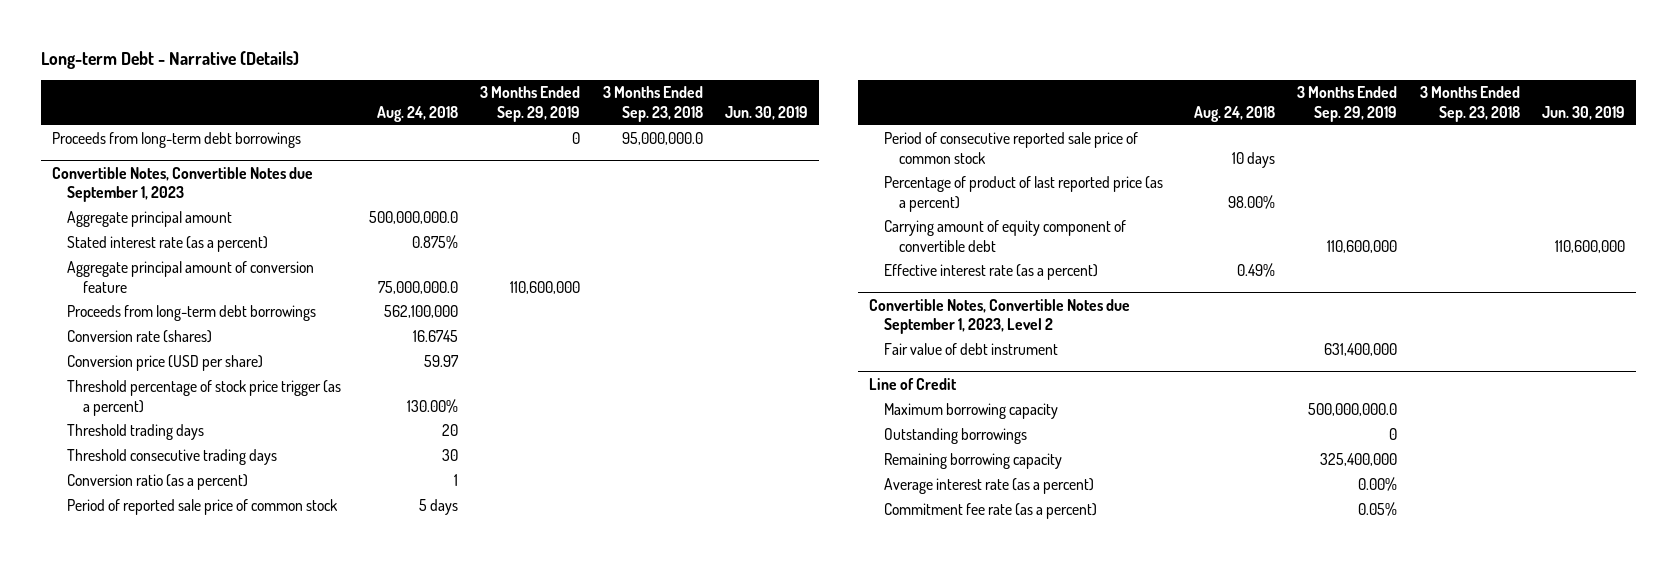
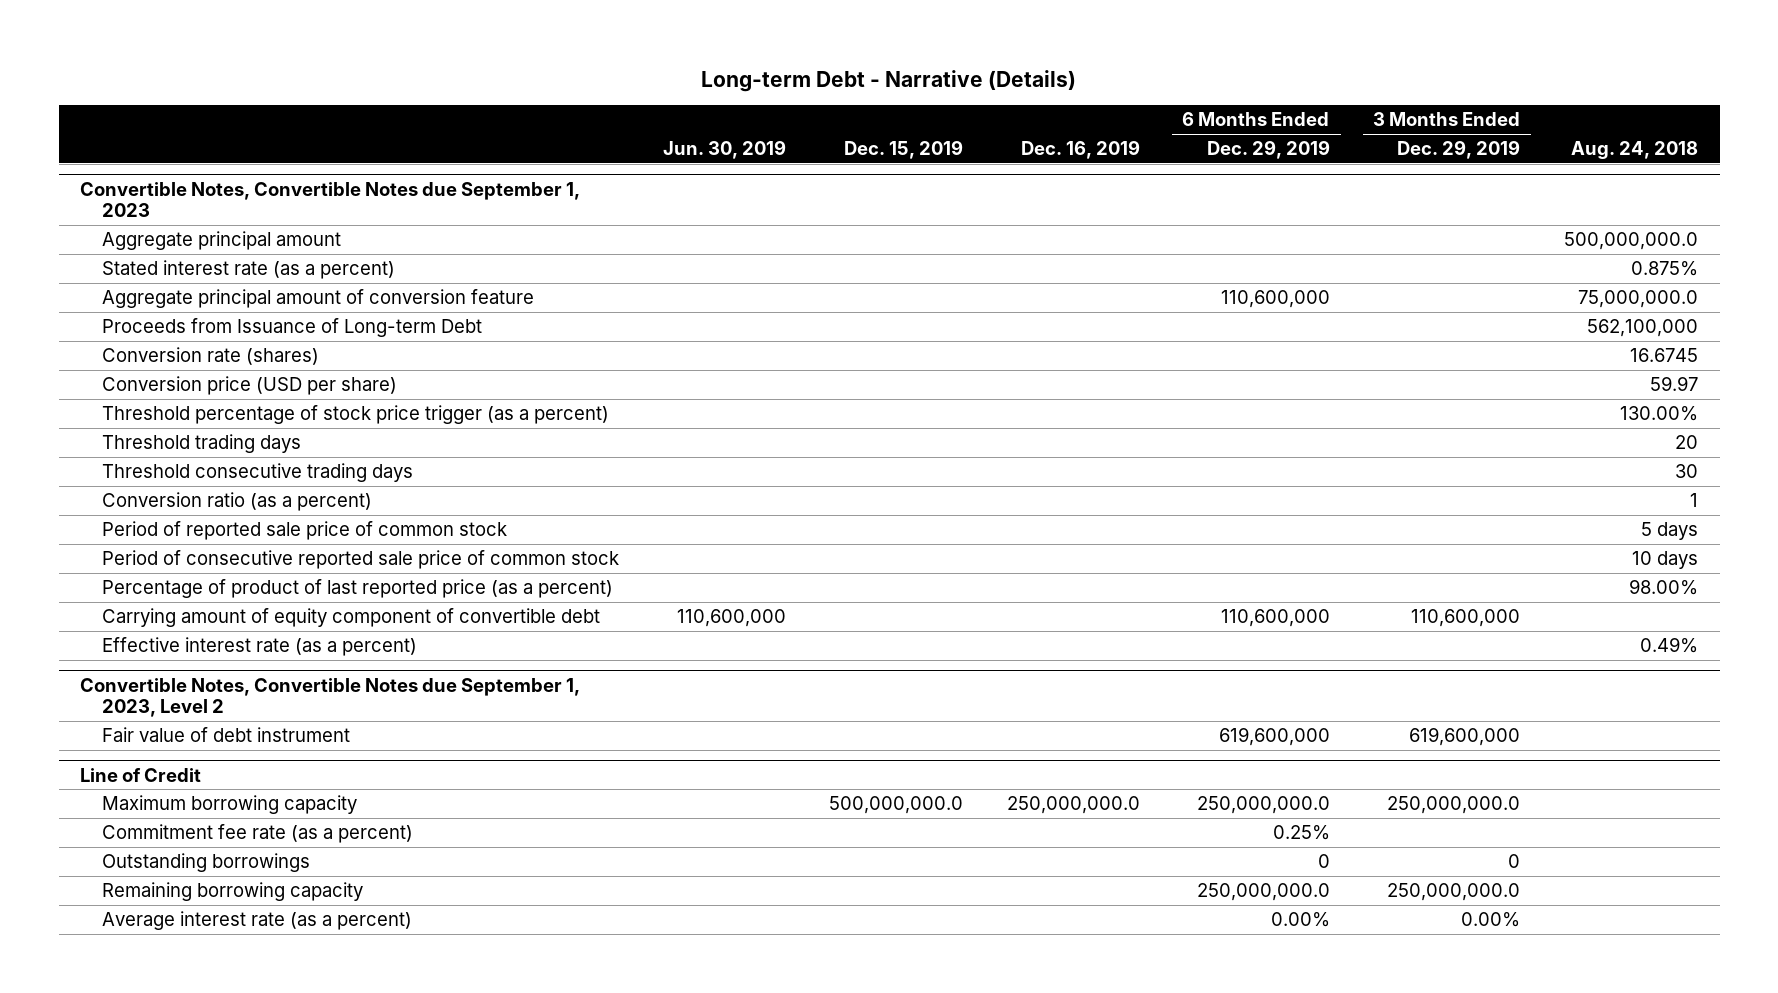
- | Aug. 24, 2018 | 3 Months Ended Sep. 29, 2019 | 3 Months Ended Sep. 23, 2018 | Jun. 30, 2019
+ | Jun. 30, 2019 | Dec. 15, 2019 | Dec. 16, 2019 | 6 Months Ended Dec. 29, 2019 | 3 Months Ended Dec. 29, 2019 | Aug. 24, 2018
- Proceeds from long-term debt borrowings | | 0 | 95,000,000.0 |
@ Convertible Notes, Convertible Notes due September 1, 2023
- Proceeds from long-term debt borrowings | 562,100,000 | | |
+ Proceeds from Issuance of Long-term Debt | | | | | | 562,100,000
@ Line of Credit
moved up: Commitment fee rate (as a percent) | | | | 0.25% | |

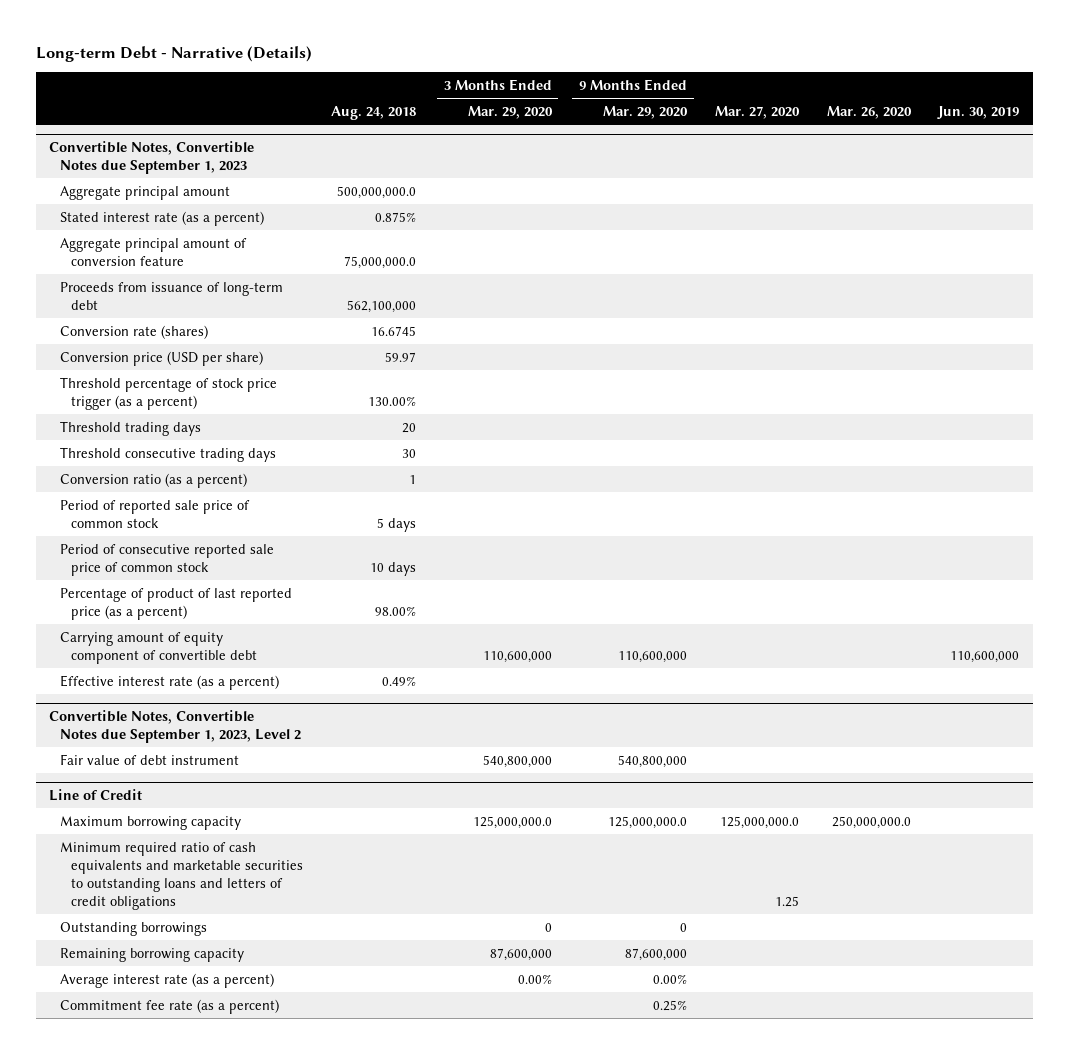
- | Jun. 30, 2019 | Dec. 15, 2019 | Dec. 16, 2019 | 6 Months Ended Dec. 29, 2019 | 3 Months Ended Dec. 29, 2019 | Aug. 24, 2018
+ | Aug. 24, 2018 | 3 Months Ended Mar. 29, 2020 | 9 Months Ended Mar. 29, 2020 | Mar. 27, 2020 | Mar. 26, 2020 | Jun. 30, 2019
@ Convertible Notes, Convertible Notes due September 1, 2023
- Proceeds from Issuance of Long-term Debt | | | | | | 562,100,000
+ Proceeds from issuance of long-term debt | 562,100,000 | | | | |
@ Line of Credit
+ Minimum required ratio of cash equivalents and marketable securities to outstanding loans and letters of credit obligations | | | | 1.25 | |
moved down: Commitment fee rate (as a percent) | | | 0.25% | | |

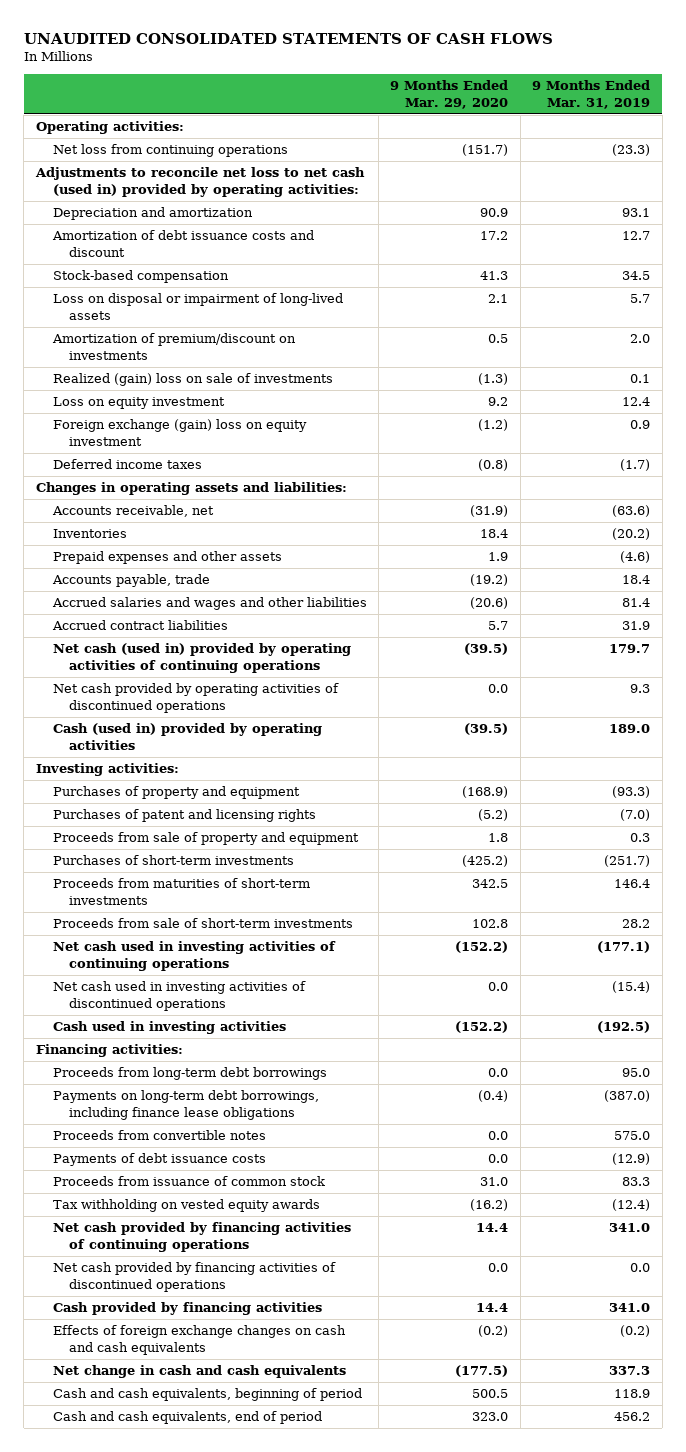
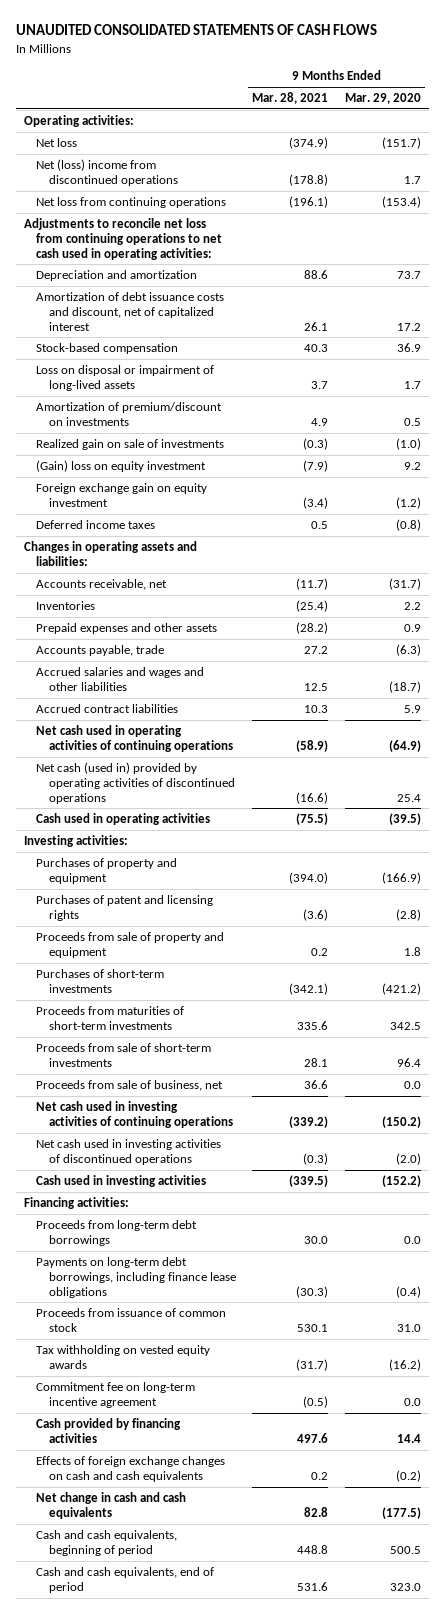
- | 9 Months Ended Mar. 29, 2020 | 9 Months Ended Mar. 31, 2019
+ | 9 Months Ended Mar. 28, 2021 | 9 Months Ended Mar. 29, 2020
- Net loss from continuing operations | (151.7) | (23.3)
- Adjustments to reconcile net loss to net cash (used in) provided by operating activities:
- Depreciation and amortization | 90.9 | 93.1
- Amortization of debt issuance costs and discount | 17.2 | 12.7
- Stock-based compensation | 41.3 | 34.5
- Loss on disposal or impairment of long-lived assets | 2.1 | 5.7
+ Net loss | (374.9) | (151.7)
+ Net (loss) income from discontinued operations | (178.8) | 1.7
+ Net loss from continuing operations | (196.1) | (153.4)
+ Adjustments to reconcile net loss from continuing operations to net cash used in operating activities:
+ Depreciation and amortization | 88.6 | 73.7
+ Amortization of debt issuance costs and discount, net of capitalized interest | 26.1 | 17.2
+ Stock-based compensation | 40.3 | 36.9
+ Loss on disposal or impairment of long-lived assets | 3.7 | 1.7
- Realized (gain) loss on sale of investments | (1.3) | 0.1
- Loss on equity investment | 9.2 | 12.4
- Foreign exchange (gain) loss on equity investment | (1.2) | 0.9
+ Realized gain on sale of investments | (0.3) | (1.0)
+ (Gain) loss on equity investment | (7.9) | 9.2
+ Foreign exchange gain on equity investment | (3.4) | (1.2)
- Accounts receivable, net | (31.9) | (63.6)
- Inventories | 18.4 | (20.2)
- Prepaid expenses and other assets | 1.9 | (4.6)
- Accounts payable, trade | (19.2) | 18.4
- Accrued salaries and wages and other liabilities | (20.6) | 81.4
- Accrued contract liabilities | 5.7 | 31.9
- Net cash (used in) provided by operating activities of continuing operations | (39.5) | 179.7
- Net cash provided by operating activities of discontinued operations | 0.0 | 9.3
- Cash (used in) provided by operating activities | (39.5) | 189.0
+ Accounts receivable, net | (11.7) | (31.7)
+ Inventories | (25.4) | 2.2
+ Prepaid expenses and other assets | (28.2) | 0.9
+ Accounts payable, trade | 27.2 | (6.3)
+ Accrued salaries and wages and other liabilities | 12.5 | (18.7)
+ Accrued contract liabilities | 10.3 | 5.9
+ Net cash used in operating activities of continuing operations | (58.9) | (64.9)
+ Net cash (used in) provided by operating activities of discontinued operations | (16.6) | 25.4
+ Cash used in operating activities | (75.5) | (39.5)
- Purchases of property and equipment | (168.9) | (93.3)
- Purchases of patent and licensing rights | (5.2) | (7.0)
+ Purchases of property and equipment | (394.0) | (166.9)
+ Purchases of patent and licensing rights | (3.6) | (2.8)
- Purchases of short-term investments | (425.2) | (251.7)
+ Purchases of short-term investments | (342.1) | (421.2)
- Proceeds from sale of short-term investments | 102.8 | 28.2
- Net cash used in investing activities of continuing operations | (152.2) | (177.1)
- Net cash used in investing activities of discontinued operations | 0.0 | (15.4)
+ Proceeds from sale of short-term investments | 28.1 | 96.4
+ Proceeds from sale of business, net | 36.6 | 0.0
+ Net cash used in investing activities of continuing operations | (339.2) | (150.2)
+ Net cash used in investing activities of discontinued operations | (0.3) | (2.0)
- Proceeds from convertible notes | 0.0 | 575.0
- Payments of debt issuance costs | 0.0 | (12.9)
- Net cash provided by financing activities of continuing operations | 14.4 | 341.0
- Net cash provided by financing activities of discontinued operations | 0.0 | 0.0
+ Commitment fee on long-term incentive agreement | (0.5) | 0.0

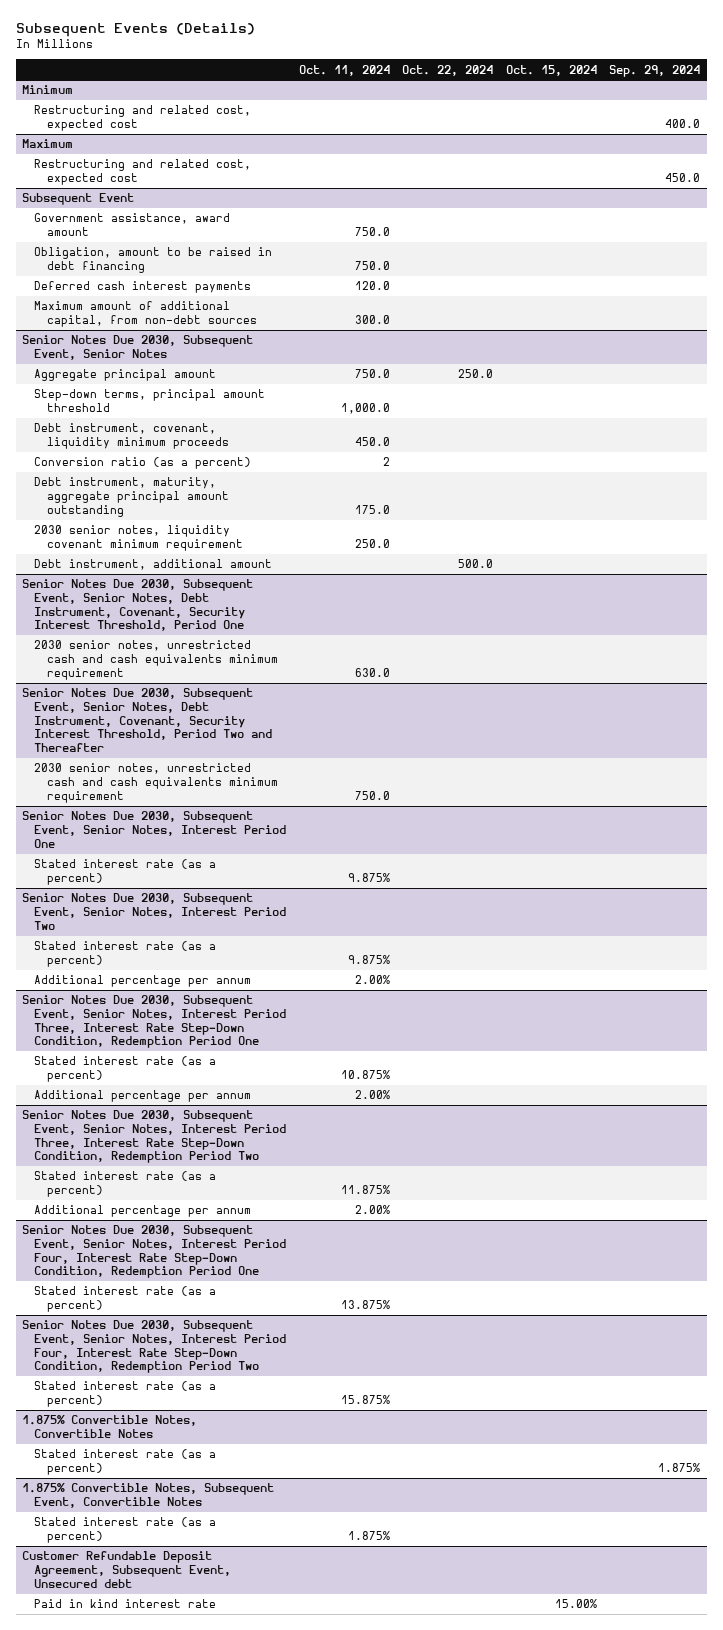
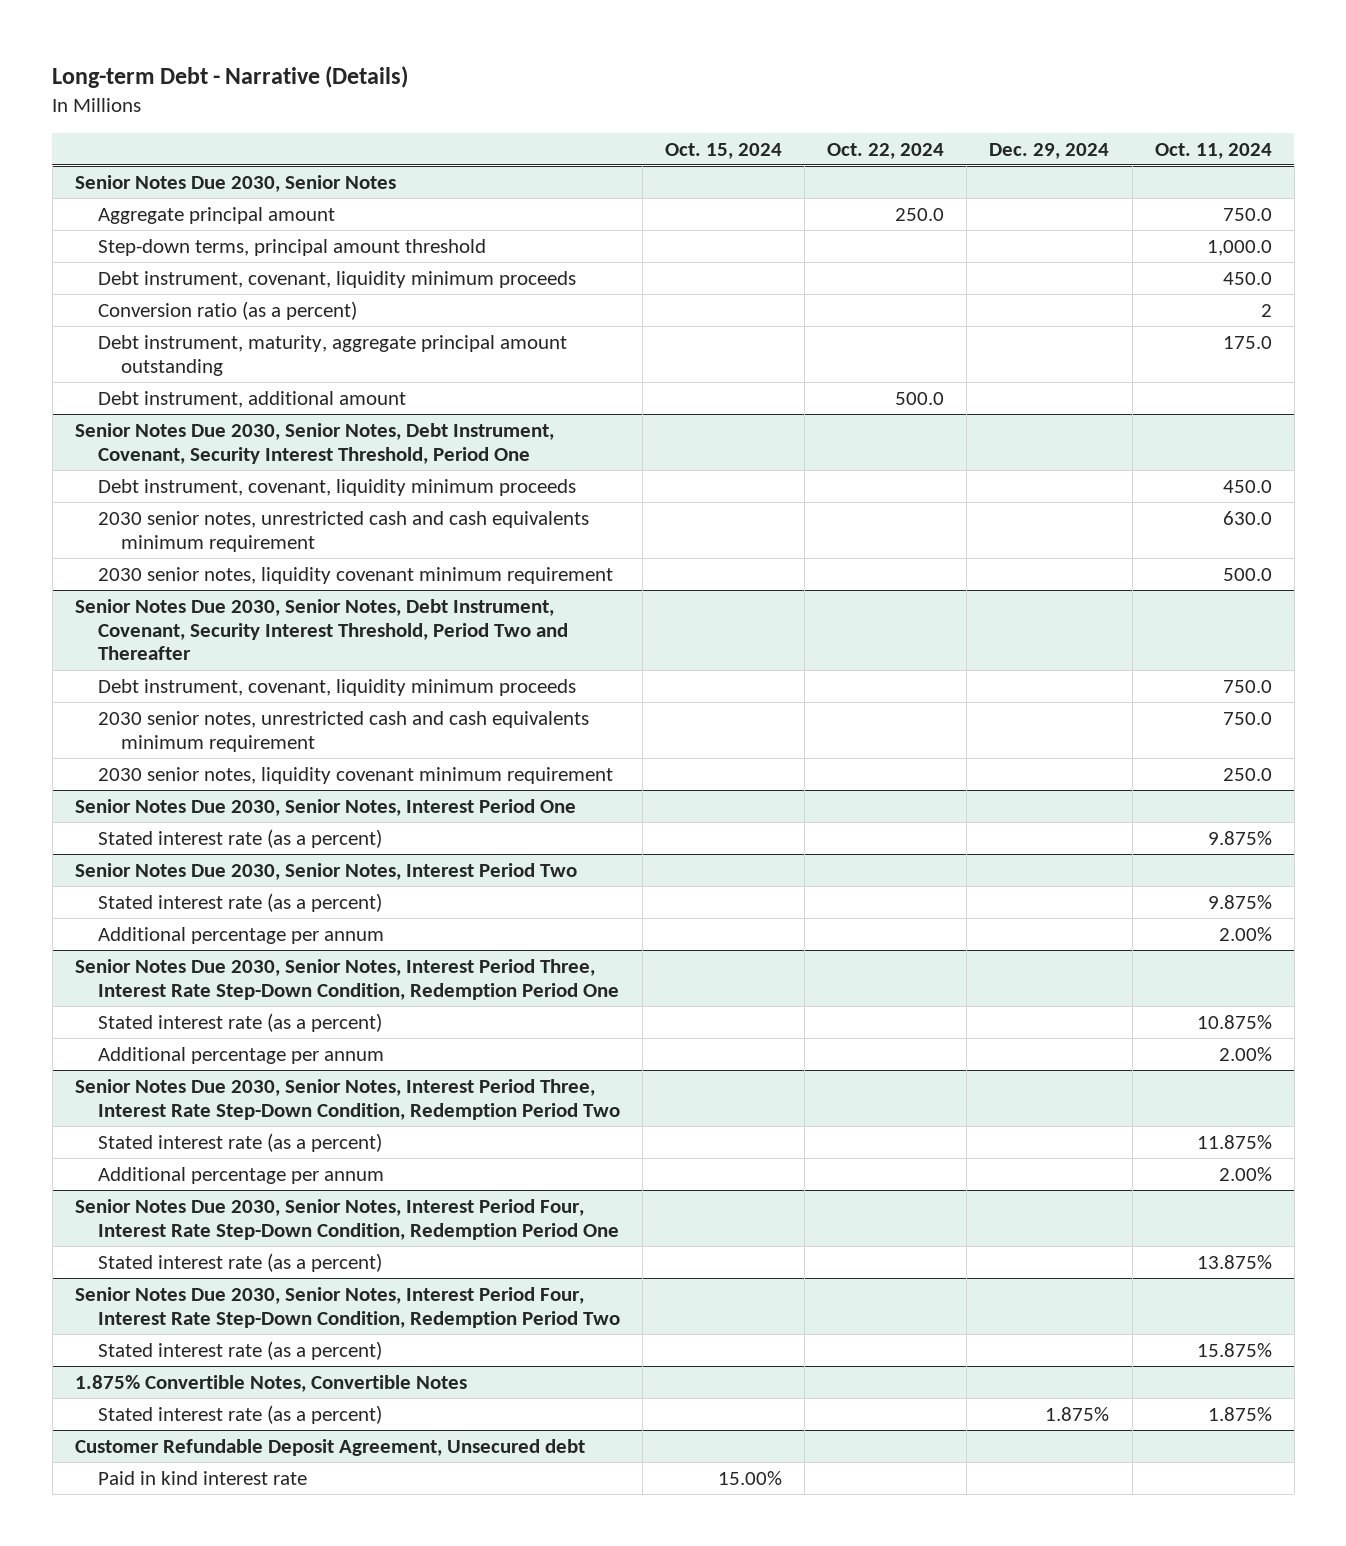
- Subsequent Events (Details)
+ Long-term Debt - Narrative (Details)
- | Oct. 11, 2024 | Oct. 22, 2024 | Oct. 15, 2024 | Sep. 29, 2024
+ | Oct. 15, 2024 | Oct. 22, 2024 | Dec. 29, 2024 | Oct. 11, 2024
- Minimum
- Restructuring and related cost, expected cost | | | | 400.0
- Maximum
- Restructuring and related cost, expected cost | | | | 450.0
- Subsequent Event
- Government assistance, award amount | 750.0 | | |
- Obligation, amount to be raised in debt financing | 750.0 | | |
- Deferred cash interest payments | 120.0 | | |
- Maximum amount of additional capital, from non-debt sources | 300.0 | | |
- Senior Notes Due 2030, Subsequent Event, Senior Notes
+ Senior Notes Due 2030, Senior Notes
- 2030 senior notes, liquidity covenant minimum requirement | 250.0 | | |
- Senior Notes Due 2030, Subsequent Event, Senior Notes, Debt Instrument, Covenant, Security Interest Threshold, Period One
+ Senior Notes Due 2030, Senior Notes, Debt Instrument, Covenant, Security Interest Threshold, Period One
+ Debt instrument, covenant, liquidity minimum proceeds | | | | 450.0
- Senior Notes Due 2030, Subsequent Event, Senior Notes, Debt Instrument, Covenant, Security Interest Threshold, Period Two and Thereafter
+ 2030 senior notes, liquidity covenant minimum requirement | | | | 500.0
+ Senior Notes Due 2030, Senior Notes, Debt Instrument, Covenant, Security Interest Threshold, Period Two and Thereafter
+ Debt instrument, covenant, liquidity minimum proceeds | | | | 750.0
- Senior Notes Due 2030, Subsequent Event, Senior Notes, Interest Period One
+ 2030 senior notes, liquidity covenant minimum requirement | | | | 250.0
+ Senior Notes Due 2030, Senior Notes, Interest Period One
- Senior Notes Due 2030, Subsequent Event, Senior Notes, Interest Period Two
+ Senior Notes Due 2030, Senior Notes, Interest Period Two
- Senior Notes Due 2030, Subsequent Event, Senior Notes, Interest Period Three, Interest Rate Step-Down Condition, Redemption Period One
+ Senior Notes Due 2030, Senior Notes, Interest Period Three, Interest Rate Step-Down Condition, Redemption Period One
- Senior Notes Due 2030, Subsequent Event, Senior Notes, Interest Period Three, Interest Rate Step-Down Condition, Redemption Period Two
+ Senior Notes Due 2030, Senior Notes, Interest Period Three, Interest Rate Step-Down Condition, Redemption Period Two
- Senior Notes Due 2030, Subsequent Event, Senior Notes, Interest Period Four, Interest Rate Step-Down Condition, Redemption Period One
+ Senior Notes Due 2030, Senior Notes, Interest Period Four, Interest Rate Step-Down Condition, Redemption Period One
- Senior Notes Due 2030, Subsequent Event, Senior Notes, Interest Period Four, Interest Rate Step-Down Condition, Redemption Period Two
+ Senior Notes Due 2030, Senior Notes, Interest Period Four, Interest Rate Step-Down Condition, Redemption Period Two
@ 1.875% Convertible Notes, Convertible Notes
- Stated interest rate (as a percent) | | | | 1.875%
- 1.875% Convertible Notes, Subsequent Event, Convertible Notes
- Customer Refundable Deposit Agreement, Subsequent Event, Unsecured debt
+ Customer Refundable Deposit Agreement, Unsecured debt

